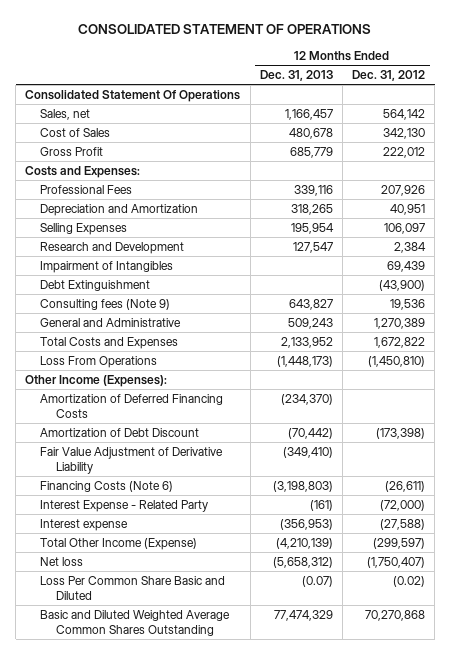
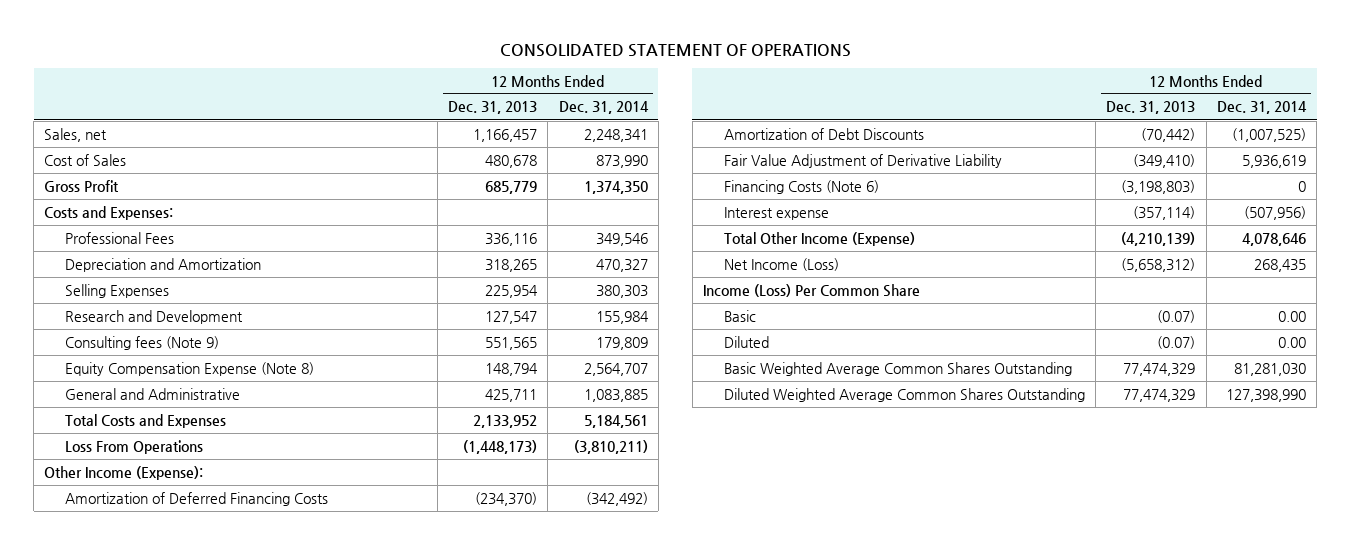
- | 12 Months Ended Dec. 31, 2013 | 12 Months Ended Dec. 31, 2012
+ | 12 Months Ended Dec. 31, 2013 | 12 Months Ended Dec. 31, 2014
- Consolidated Statement Of Operations
- Professional Fees | 339,116 | 207,926
+ Professional Fees | 336,116 | 349,546
- Selling Expenses | 195,954 | 106,097
+ Selling Expenses | 225,954 | 380,303
- Impairment of Intangibles | | 69,439
- Debt Extinguishment | | (43,900)
- Consulting fees (Note 9) | 643,827 | 19,536
- General and Administrative | 509,243 | 1,270,389
+ Consulting fees (Note 9) | 551,565 | 179,809
+ Equity Compensation Expense (Note 8) | 148,794 | 2,564,707
+ General and Administrative | 425,711 | 1,083,885
- Other Income (Expenses):
+ Other Income (Expense):
- Amortization of Debt Discount | (70,442) | (173,398)
+ Amortization of Debt Discounts | (70,442) | (1,007,525)
- Interest Expense - Related Party | (161) | (72,000)
- Interest expense | (356,953) | (27,588)
+ Interest expense | (357,114) | (507,956)
- Net loss | (5,658,312) | (1,750,407)
- Loss Per Common Share Basic and Diluted | (0.07) | (0.02)
- Basic and Diluted Weighted Average Common Shares Outstanding | 77,474,329 | 70,270,868
+ Net Income (Loss) | (5,658,312) | 268,435
+ Income (Loss) Per Common Share
+ Basic | (0.07) | 0.00
+ Diluted | (0.07) | 0.00
+ Basic Weighted Average Common Shares Outstanding | 77,474,329 | 81,281,030
+ Diluted Weighted Average Common Shares Outstanding | 77,474,329 | 127,398,990

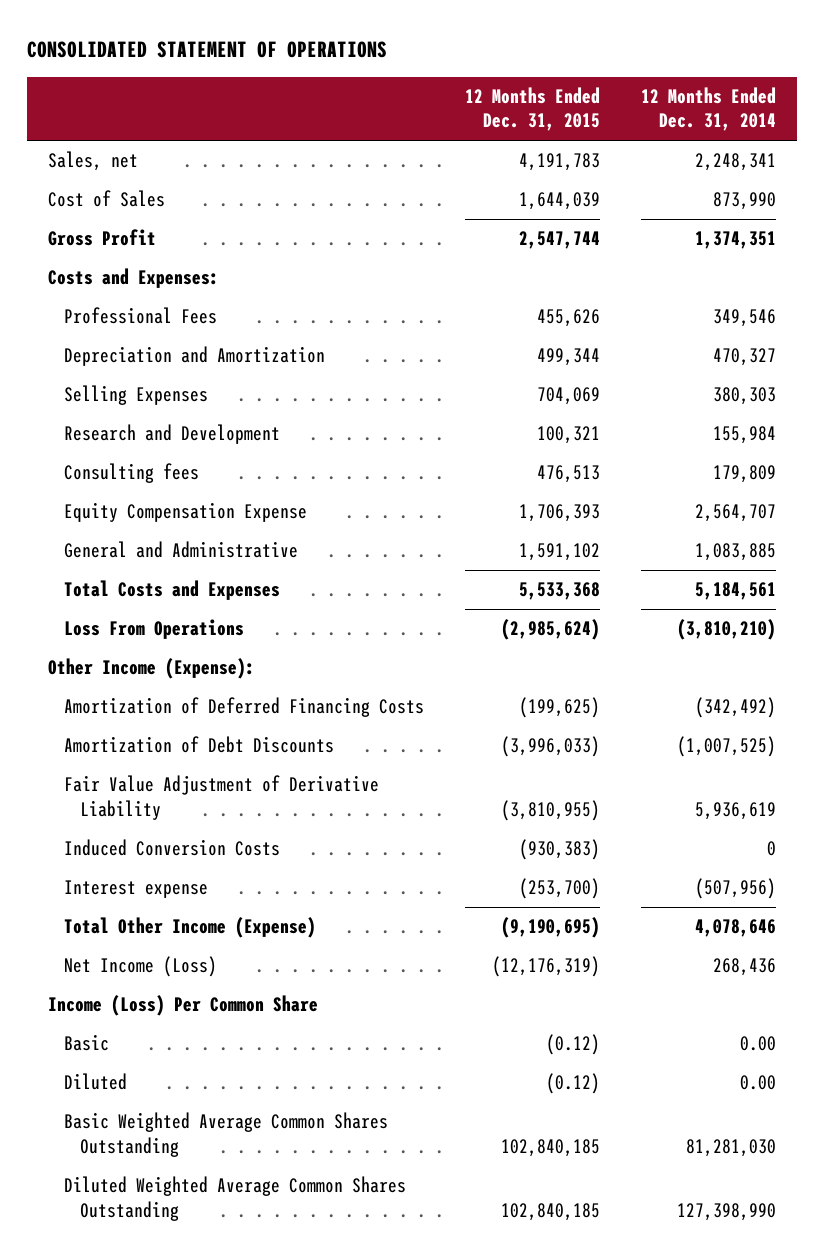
- | 12 Months Ended Dec. 31, 2013 | 12 Months Ended Dec. 31, 2014
+ | 12 Months Ended Dec. 31, 2015 | 12 Months Ended Dec. 31, 2014
- Gross Profit | 685,779 | 1,374,350
+ Gross Profit | 2,547,744 | 1,374,351
- Consulting fees (Note 9) | 551,565 | 179,809
- Equity Compensation Expense (Note 8) | 148,794 | 2,564,707
+ Consulting fees | 476,513 | 179,809
+ Equity Compensation Expense | 1,706,393 | 2,564,707
- Loss From Operations | (1,448,173) | (3,810,211)
+ Loss From Operations | (2,985,624) | (3,810,210)
- Financing Costs (Note 6) | (3,198,803) | 0
+ Induced Conversion Costs | (930,383) | 0
- Net Income (Loss) | (5,658,312) | 268,435
+ Net Income (Loss) | (12,176,319) | 268,436

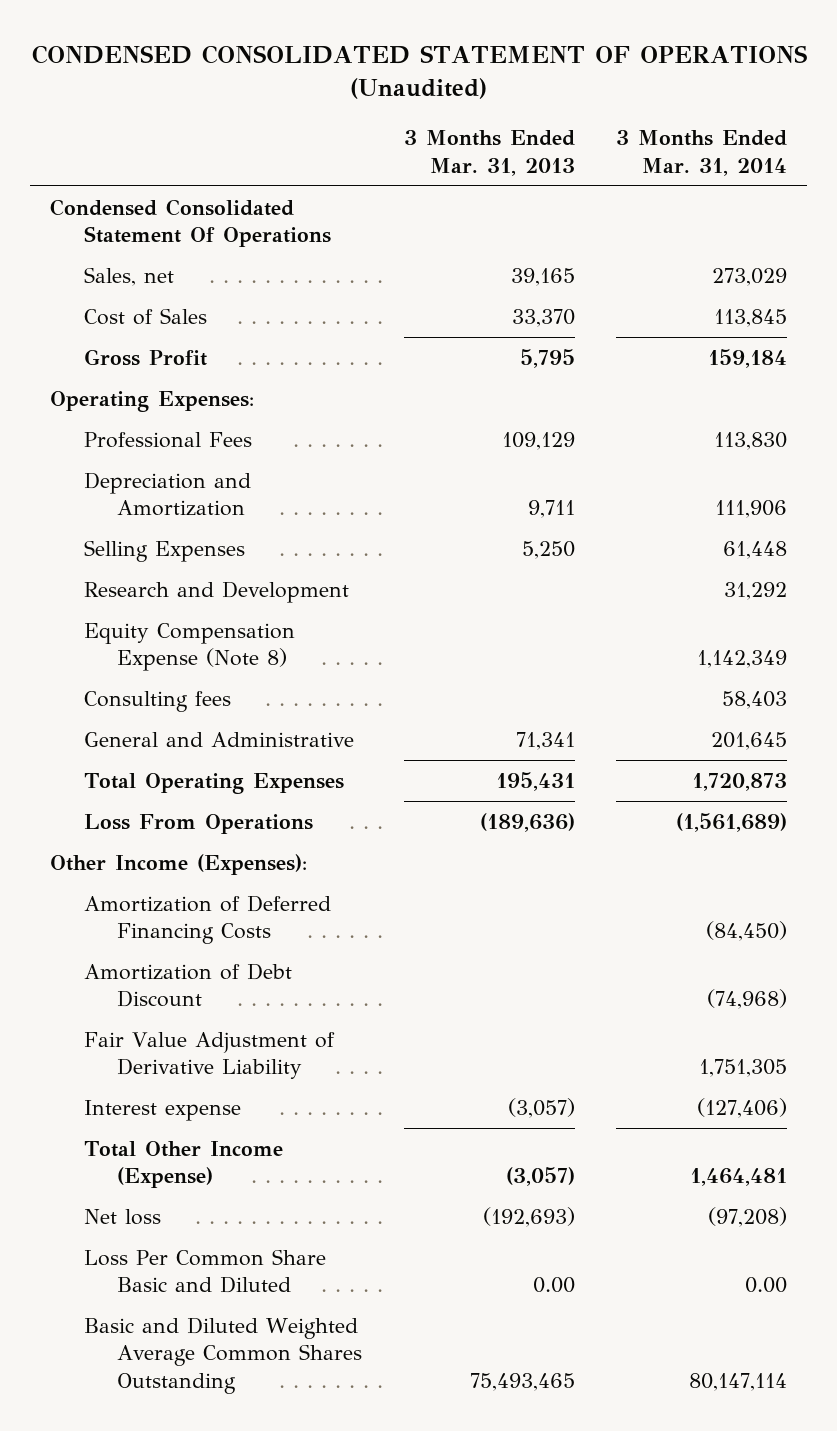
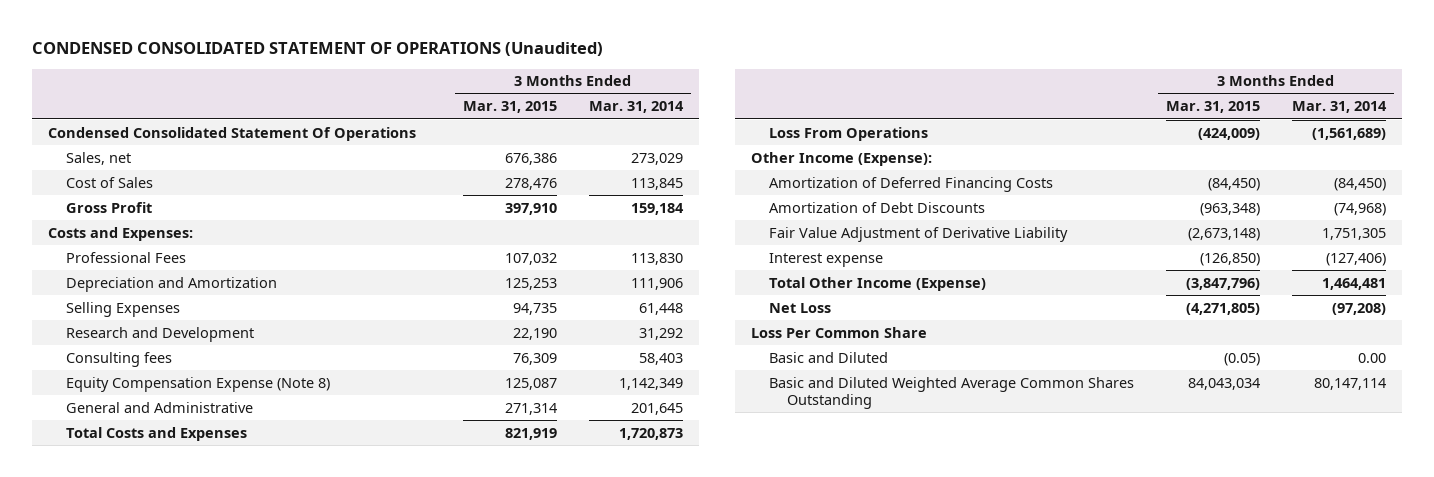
- | 3 Months Ended Mar. 31, 2013 | 3 Months Ended Mar. 31, 2014
+ | 3 Months Ended Mar. 31, 2015 | 3 Months Ended Mar. 31, 2014
- Operating Expenses:
+ Costs and Expenses:
moved down: Equity Compensation Expense (Note 8) | 125,087 | 1,142,349
- Total Operating Expenses | 195,431 | 1,720,873
+ Total Costs and Expenses | 821,919 | 1,720,873
- Other Income (Expenses):
+ Other Income (Expense):
- Amortization of Debt Discount | | (74,968)
+ Amortization of Debt Discounts | (963,348) | (74,968)
- Net loss | (192,693) | (97,208)
- Loss Per Common Share Basic and Diluted | 0.00 | 0.00
+ Net Loss | (4,271,805) | (97,208)
+ Loss Per Common Share
+ Basic and Diluted | (0.05) | 0.00

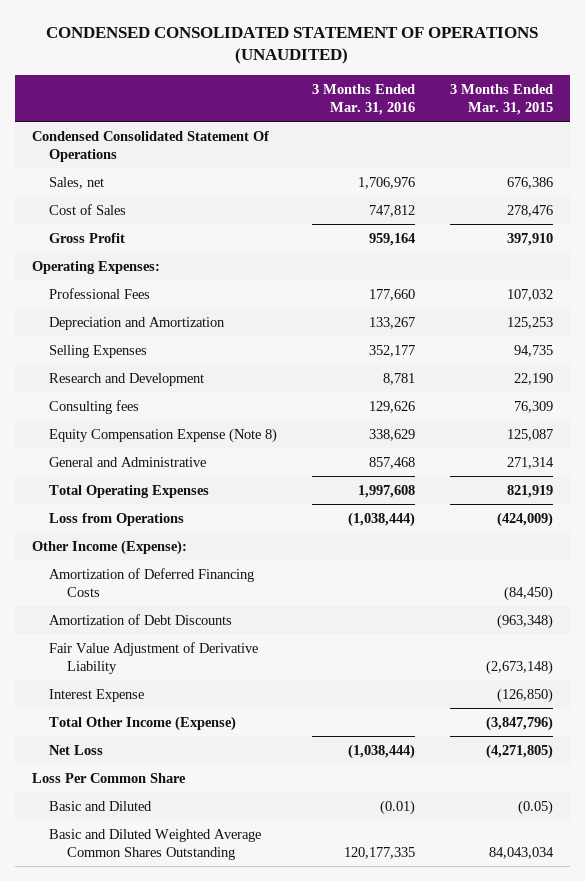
- CONDENSED CONSOLIDATED STATEMENT OF OPERATIONS (Unaudited)
+ CONDENSED CONSOLIDATED STATEMENT OF OPERATIONS (UNAUDITED)
- | 3 Months Ended Mar. 31, 2015 | 3 Months Ended Mar. 31, 2014
+ | 3 Months Ended Mar. 31, 2016 | 3 Months Ended Mar. 31, 2015
- Costs and Expenses:
+ Operating Expenses:
- Total Costs and Expenses | 821,919 | 1,720,873
- Loss From Operations | (424,009) | (1,561,689)
+ Total Operating Expenses | 1,997,608 | 821,919
+ Loss from Operations | (1,038,444) | (424,009)
- Interest expense | (126,850) | (127,406)
+ Interest Expense | | (126,850)

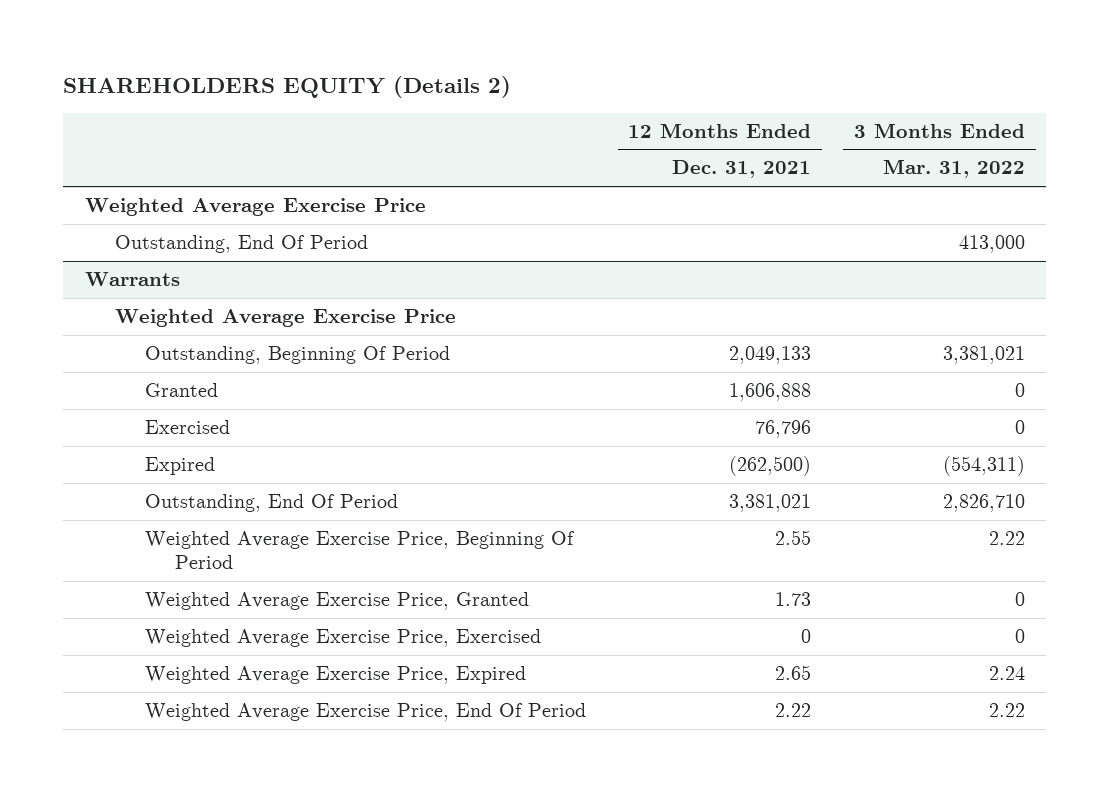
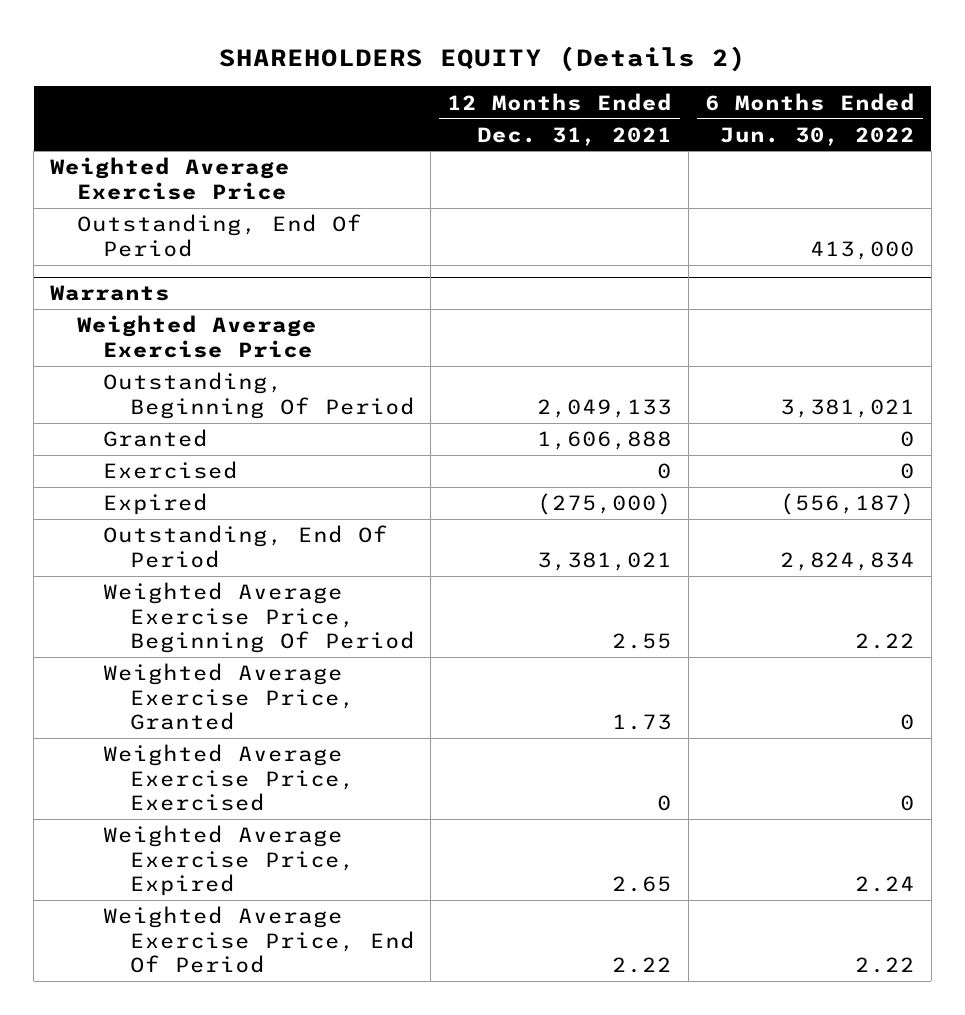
- | 12 Months Ended Dec. 31, 2021 | 3 Months Ended Mar. 31, 2022
+ | 12 Months Ended Dec. 31, 2021 | 6 Months Ended Jun. 30, 2022
@ Warrants
- Exercised | 76,796 | 0
- Expired | (262,500) | (554,311)
+ Exercised | 0 | 0
+ Expired | (275,000) | (556,187)

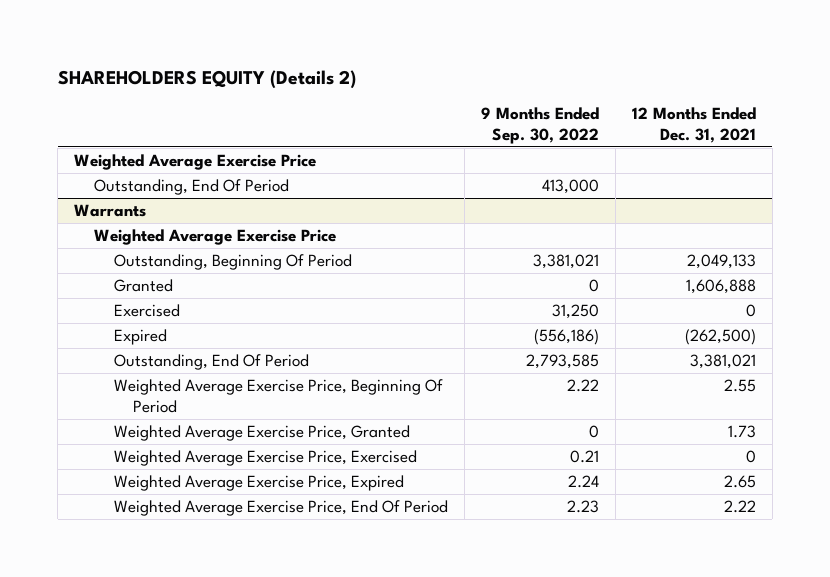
- | 12 Months Ended Dec. 31, 2021 | 6 Months Ended Jun. 30, 2022
+ | 9 Months Ended Sep. 30, 2022 | 12 Months Ended Dec. 31, 2021
@ Warrants
- Expired | (275,000) | (556,187)
+ Expired | (556,186) | (262,500)

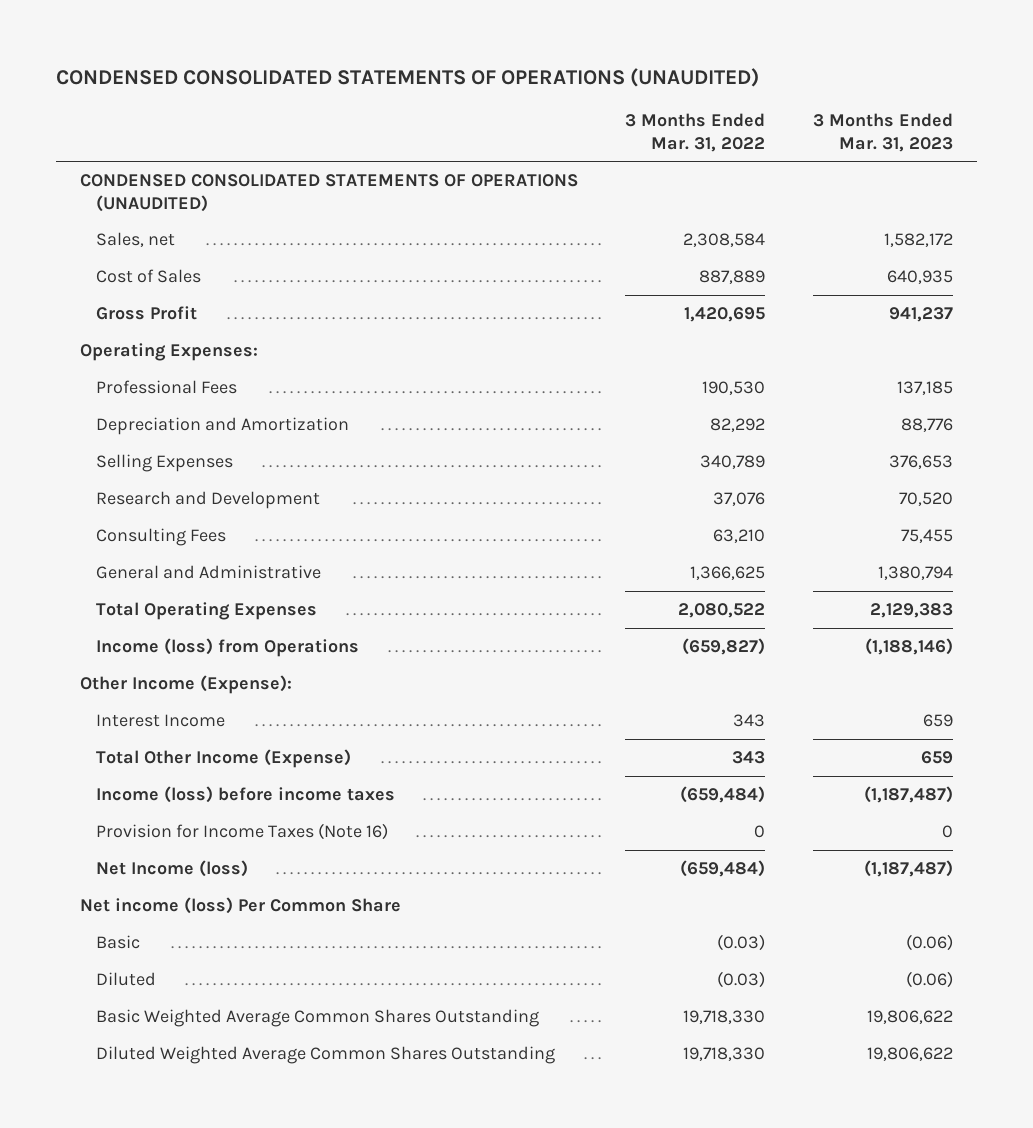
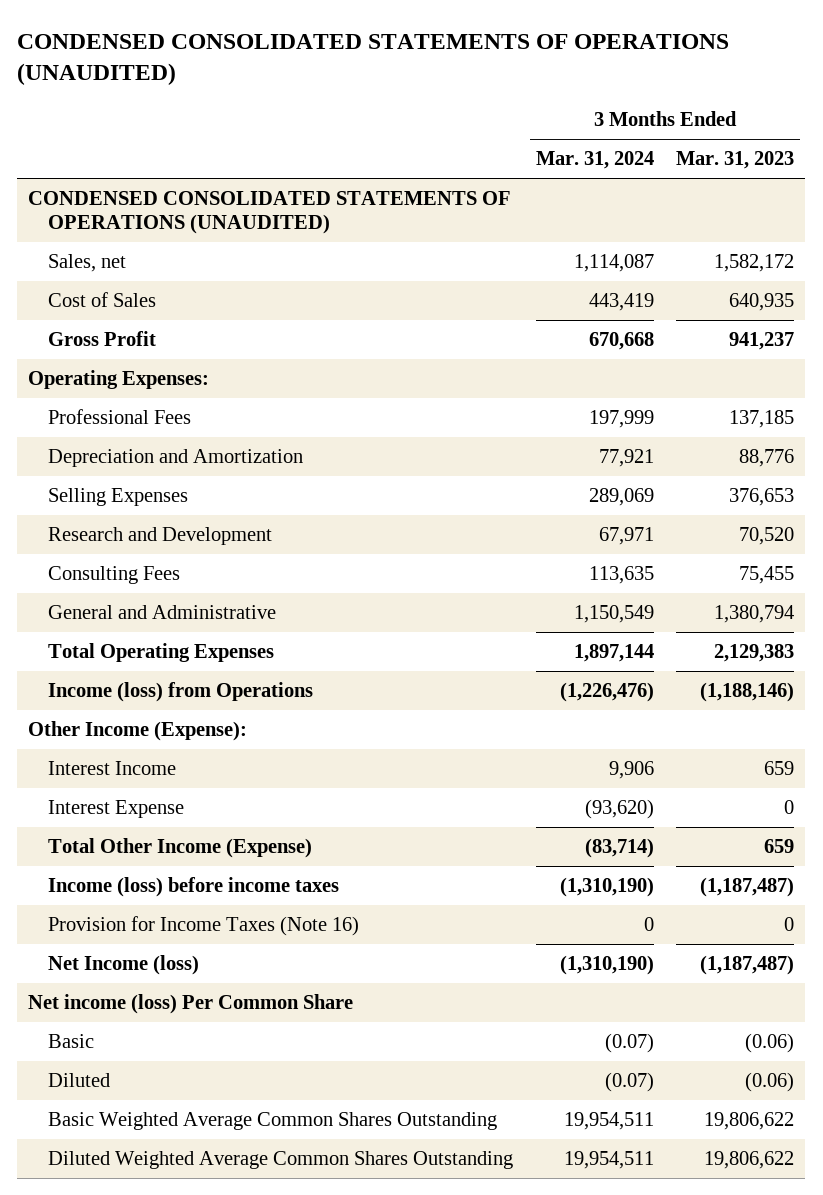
- | 3 Months Ended Mar. 31, 2022 | 3 Months Ended Mar. 31, 2023
+ | 3 Months Ended Mar. 31, 2024 | 3 Months Ended Mar. 31, 2023
+ Interest Expense | (93,620) | 0

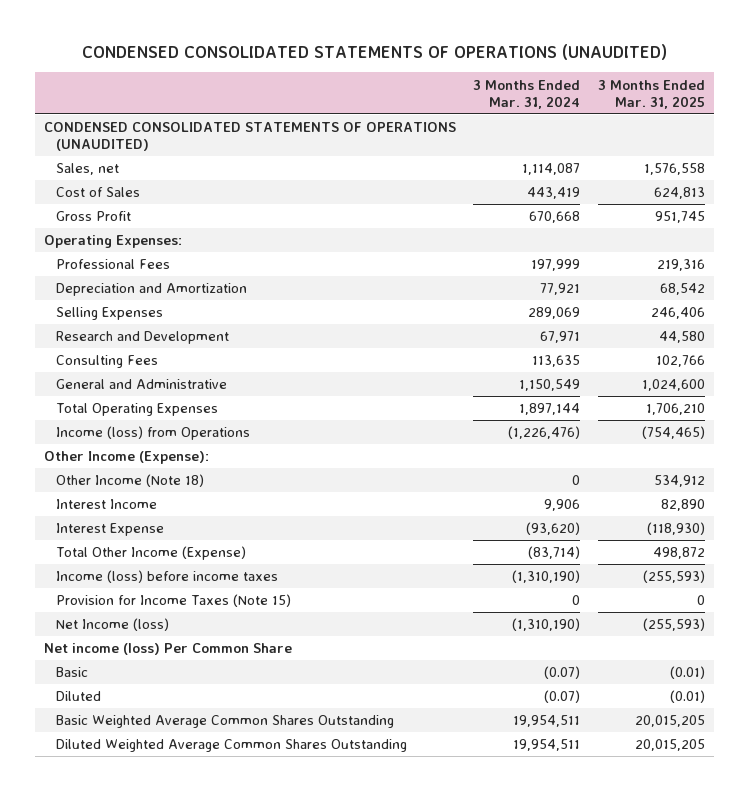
- | 3 Months Ended Mar. 31, 2024 | 3 Months Ended Mar. 31, 2023
+ | 3 Months Ended Mar. 31, 2024 | 3 Months Ended Mar. 31, 2025
+ Other Income (Note 18) | 0 | 534,912
- Provision for Income Taxes (Note 16) | 0 | 0
+ Provision for Income Taxes (Note 15) | 0 | 0

